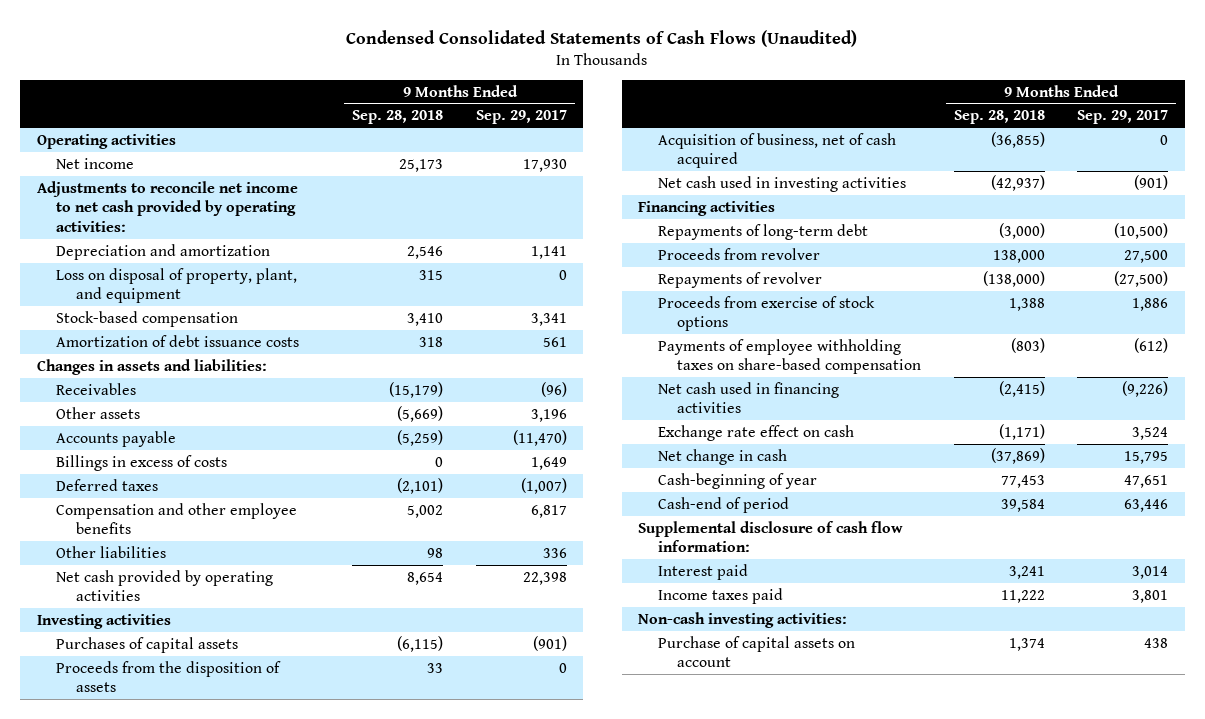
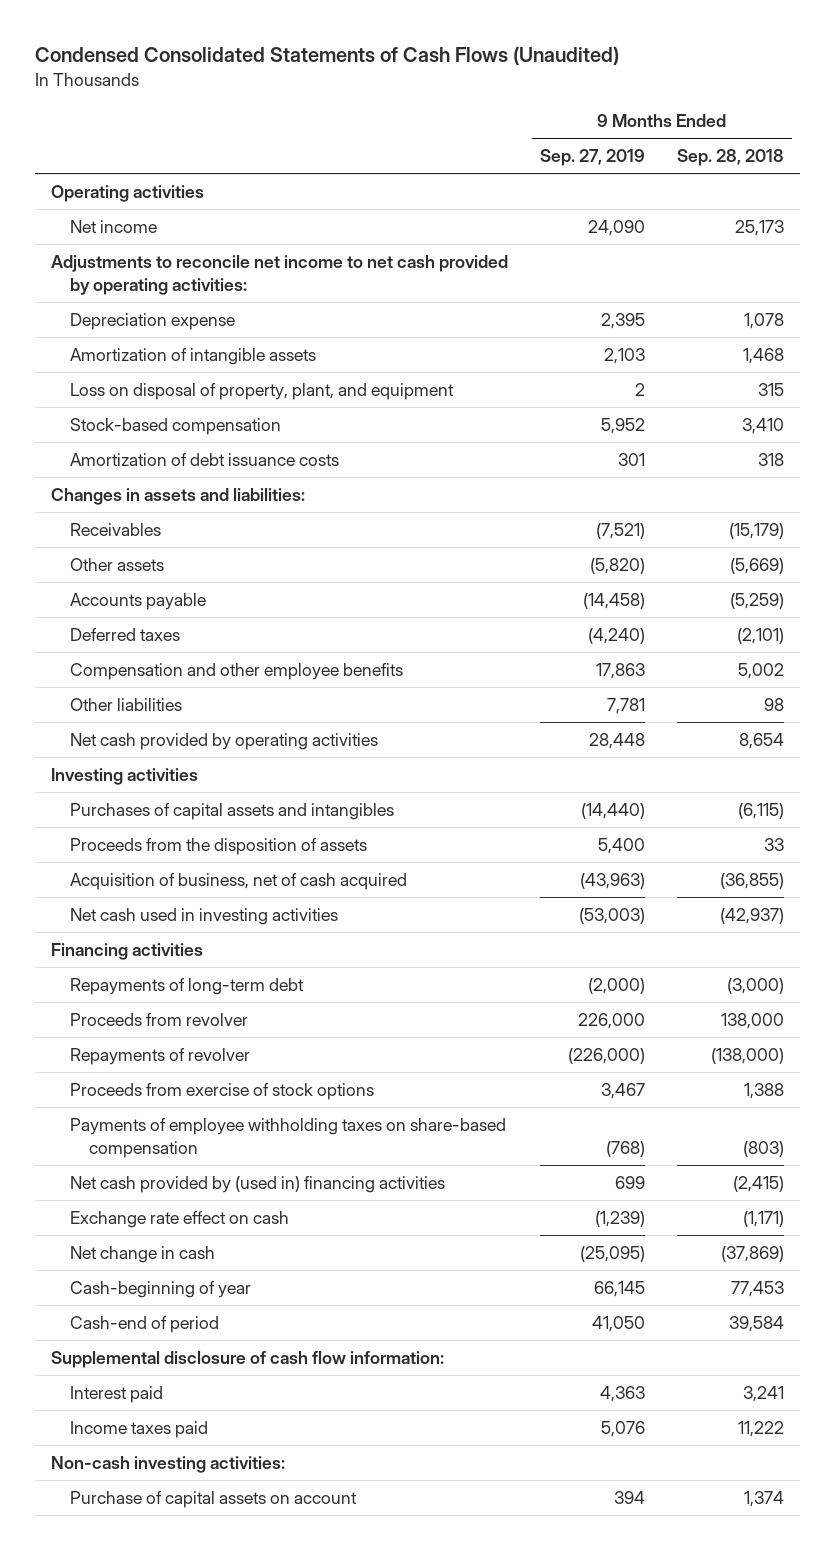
- | 9 Months Ended Sep. 28, 2018 | 9 Months Ended Sep. 29, 2017
+ | 9 Months Ended Sep. 27, 2019 | 9 Months Ended Sep. 28, 2018
- Depreciation and amortization | 2,546 | 1,141
+ Depreciation expense | 2,395 | 1,078
+ Amortization of intangible assets | 2,103 | 1,468
- Billings in excess of costs | 0 | 1,649
- Purchases of capital assets | (6,115) | (901)
+ Purchases of capital assets and intangibles | (14,440) | (6,115)
- Net cash used in financing activities | (2,415) | (9,226)
+ Net cash provided by (used in) financing activities | 699 | (2,415)

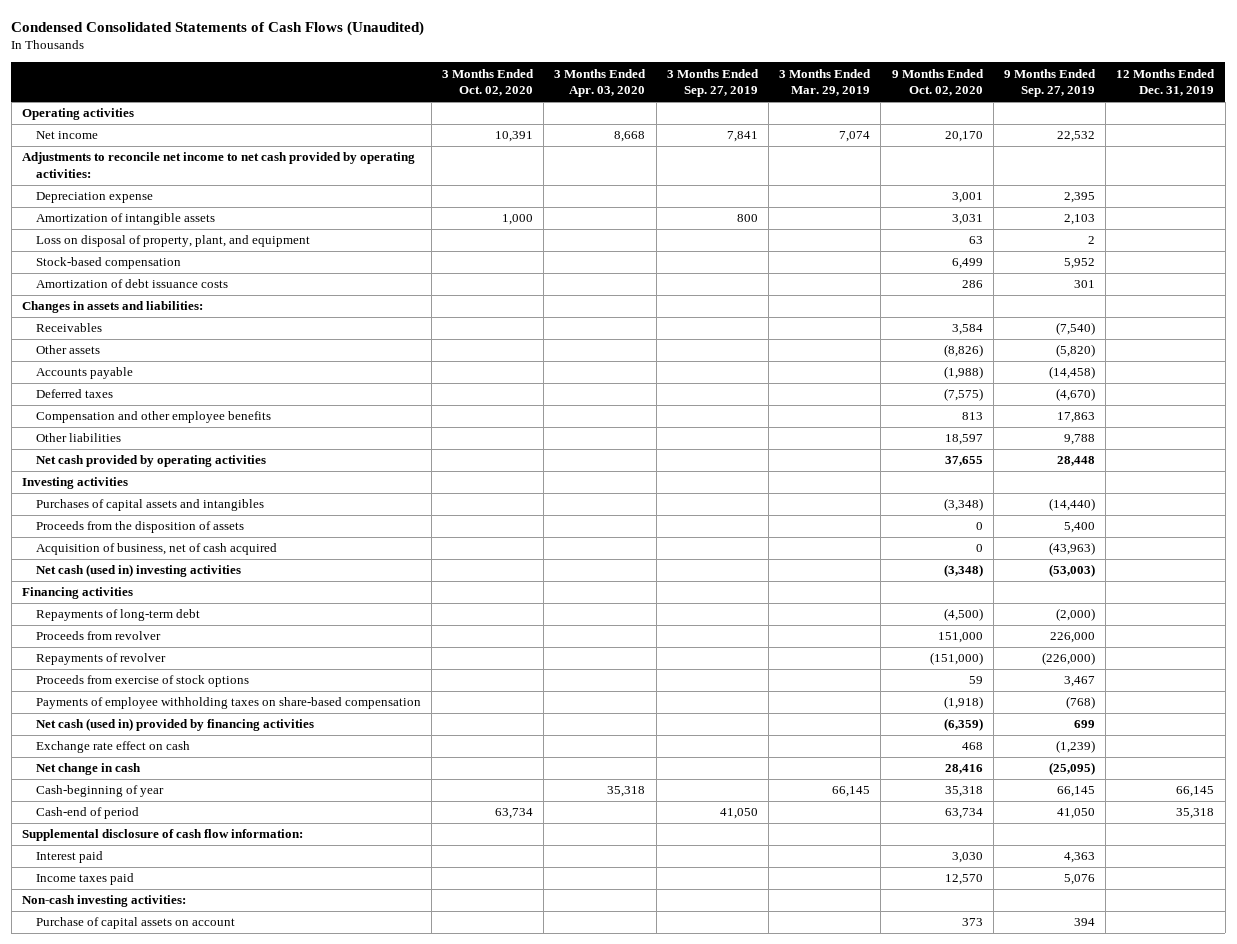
- | 9 Months Ended Sep. 27, 2019 | 9 Months Ended Sep. 28, 2018
+ | 3 Months Ended Oct. 02, 2020 | 3 Months Ended Apr. 03, 2020 | 3 Months Ended Sep. 27, 2019 | 3 Months Ended Mar. 29, 2019 | 9 Months Ended Oct. 02, 2020 | 9 Months Ended Sep. 27, 2019 | 12 Months Ended Dec. 31, 2019
- Net income | 24,090 | 25,173
+ Net income | 10,391 | 8,668 | 7,841 | 7,074 | 20,170 | 22,532 |
- Receivables | (7,521) | (15,179)
+ Receivables | | | | | 3,584 | (7,540) |
- Deferred taxes | (4,240) | (2,101)
+ Deferred taxes | | | | | (7,575) | (4,670) |
- Other liabilities | 7,781 | 98
+ Other liabilities | | | | | 18,597 | 9,788 |
- Net cash used in investing activities | (53,003) | (42,937)
+ Net cash (used in) investing activities | | | | | (3,348) | (53,003) |
- Net cash provided by (used in) financing activities | 699 | (2,415)
+ Net cash (used in) provided by financing activities | | | | | (6,359) | 699 |

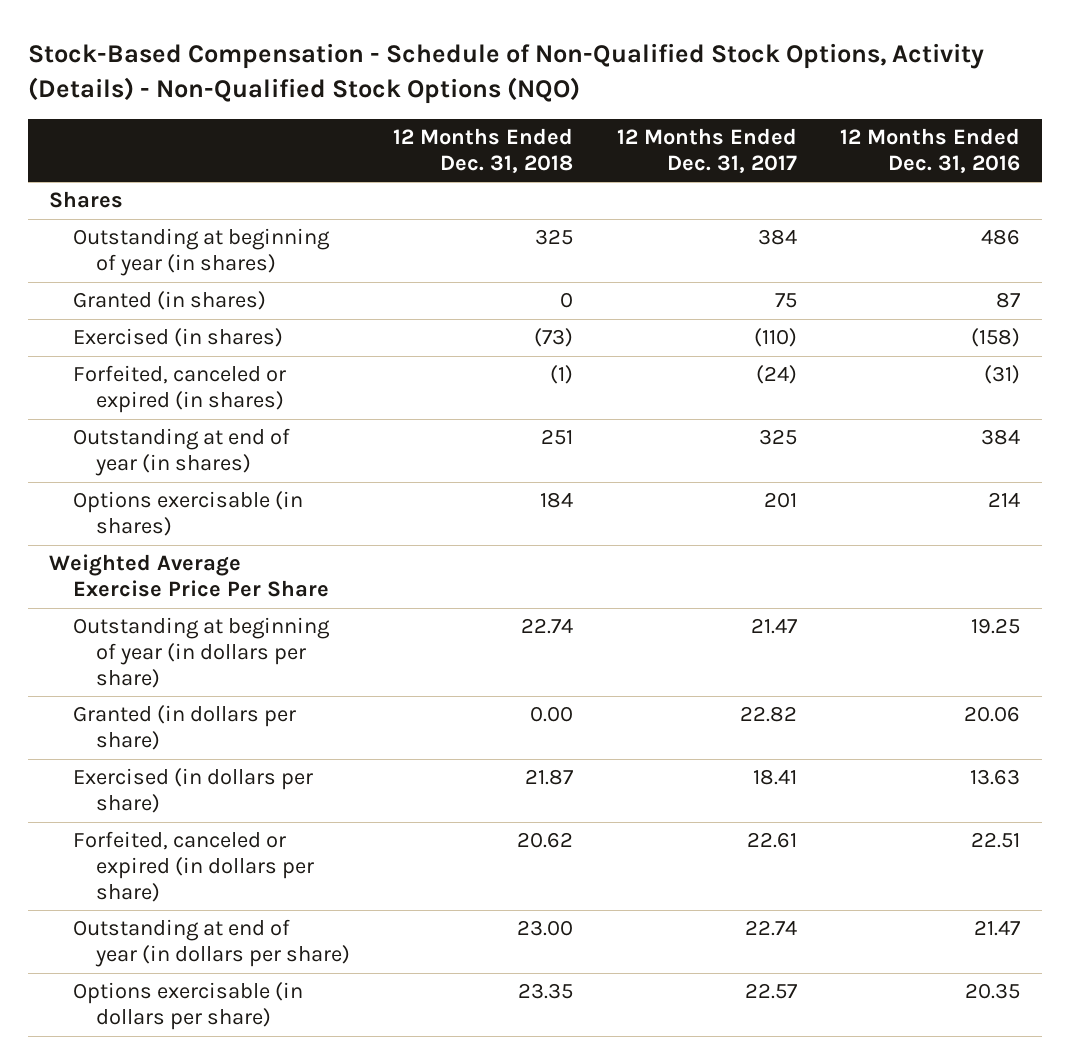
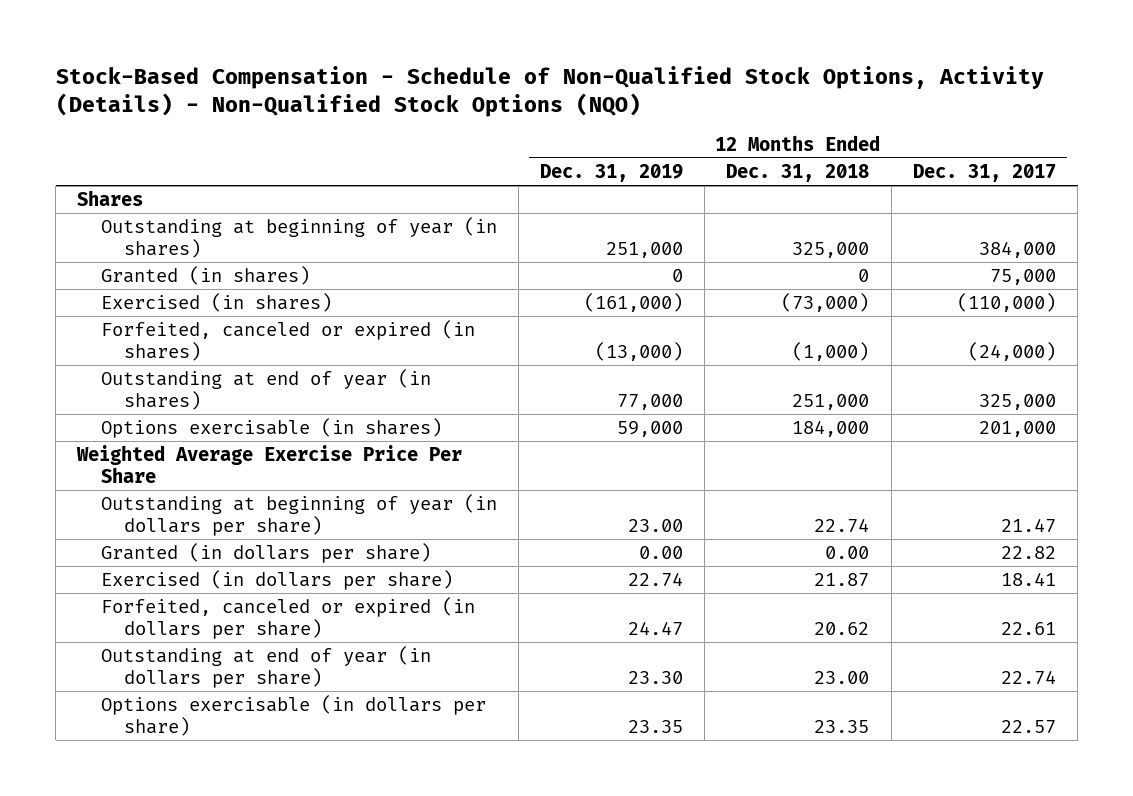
- | 12 Months Ended Dec. 31, 2018 | 12 Months Ended Dec. 31, 2017 | 12 Months Ended Dec. 31, 2016
+ | 12 Months Ended Dec. 31, 2019 | 12 Months Ended Dec. 31, 2018 | 12 Months Ended Dec. 31, 2017
- Outstanding at beginning of year (in shares) | 325 | 384 | 486
- Granted (in shares) | 0 | 75 | 87
- Exercised (in shares) | (73) | (110) | (158)
- Forfeited, canceled or expired (in shares) | (1) | (24) | (31)
- Outstanding at end of year (in shares) | 251 | 325 | 384
- Options exercisable (in shares) | 184 | 201 | 214
+ Outstanding at beginning of year (in shares) | 251,000 | 325,000 | 384,000
+ Granted (in shares) | 0 | 0 | 75,000
+ Exercised (in shares) | (161,000) | (73,000) | (110,000)
+ Forfeited, canceled or expired (in shares) | (13,000) | (1,000) | (24,000)
+ Outstanding at end of year (in shares) | 77,000 | 251,000 | 325,000
+ Options exercisable (in shares) | 59,000 | 184,000 | 201,000

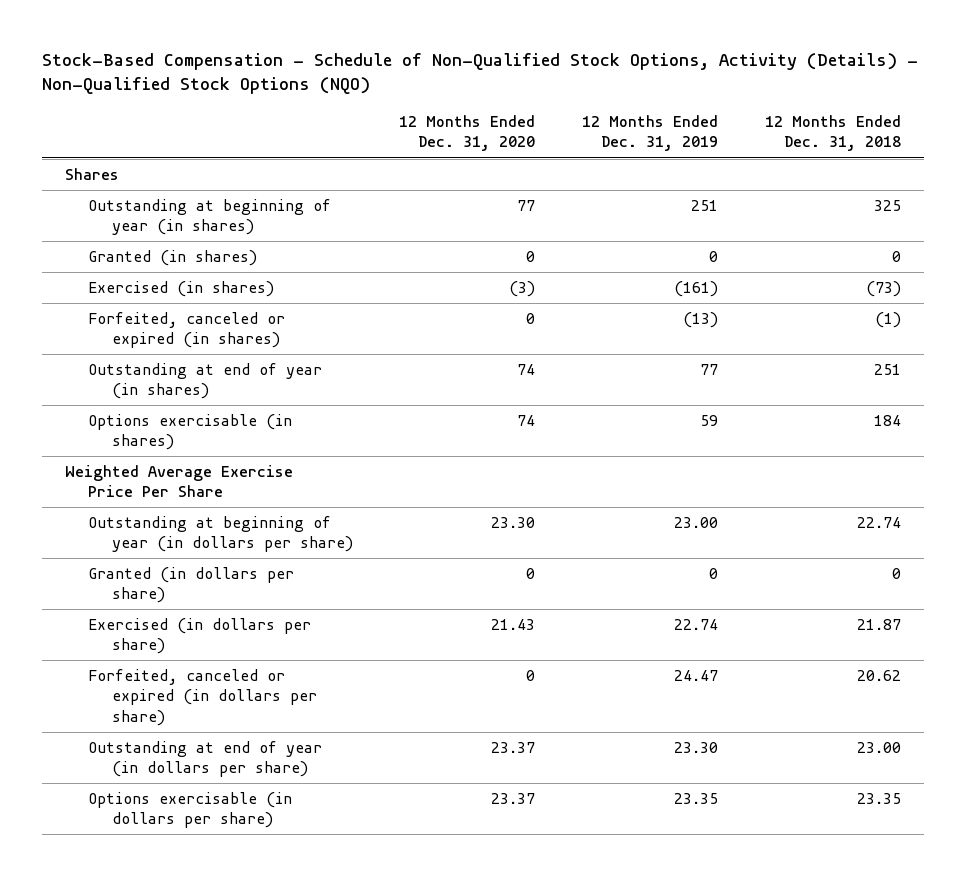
- | 12 Months Ended Dec. 31, 2019 | 12 Months Ended Dec. 31, 2018 | 12 Months Ended Dec. 31, 2017
+ | 12 Months Ended Dec. 31, 2020 | 12 Months Ended Dec. 31, 2019 | 12 Months Ended Dec. 31, 2018
- Outstanding at beginning of year (in shares) | 251,000 | 325,000 | 384,000
+ Outstanding at beginning of year (in shares) | 77 | 251 | 325
- Exercised (in shares) | (161,000) | (73,000) | (110,000)
- Forfeited, canceled or expired (in shares) | (13,000) | (1,000) | (24,000)
- Outstanding at end of year (in shares) | 77,000 | 251,000 | 325,000
- Options exercisable (in shares) | 59,000 | 184,000 | 201,000
+ Exercised (in shares) | (3) | (161) | (73)
+ Forfeited, canceled or expired (in shares) | 0 | (13) | (1)
+ Outstanding at end of year (in shares) | 74 | 77 | 251
+ Options exercisable (in shares) | 74 | 59 | 184
- Granted (in dollars per share) | 0.00 | 0.00 | 22.82
+ Granted (in dollars per share) | 0 | 0 | 0

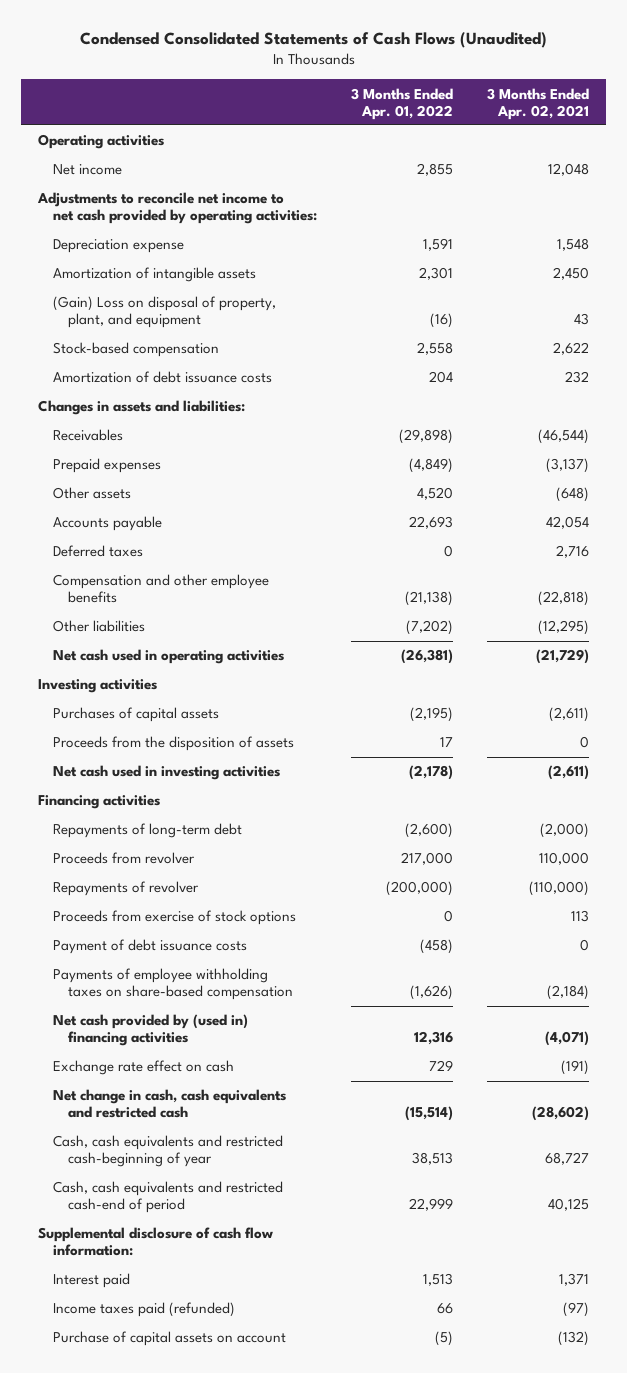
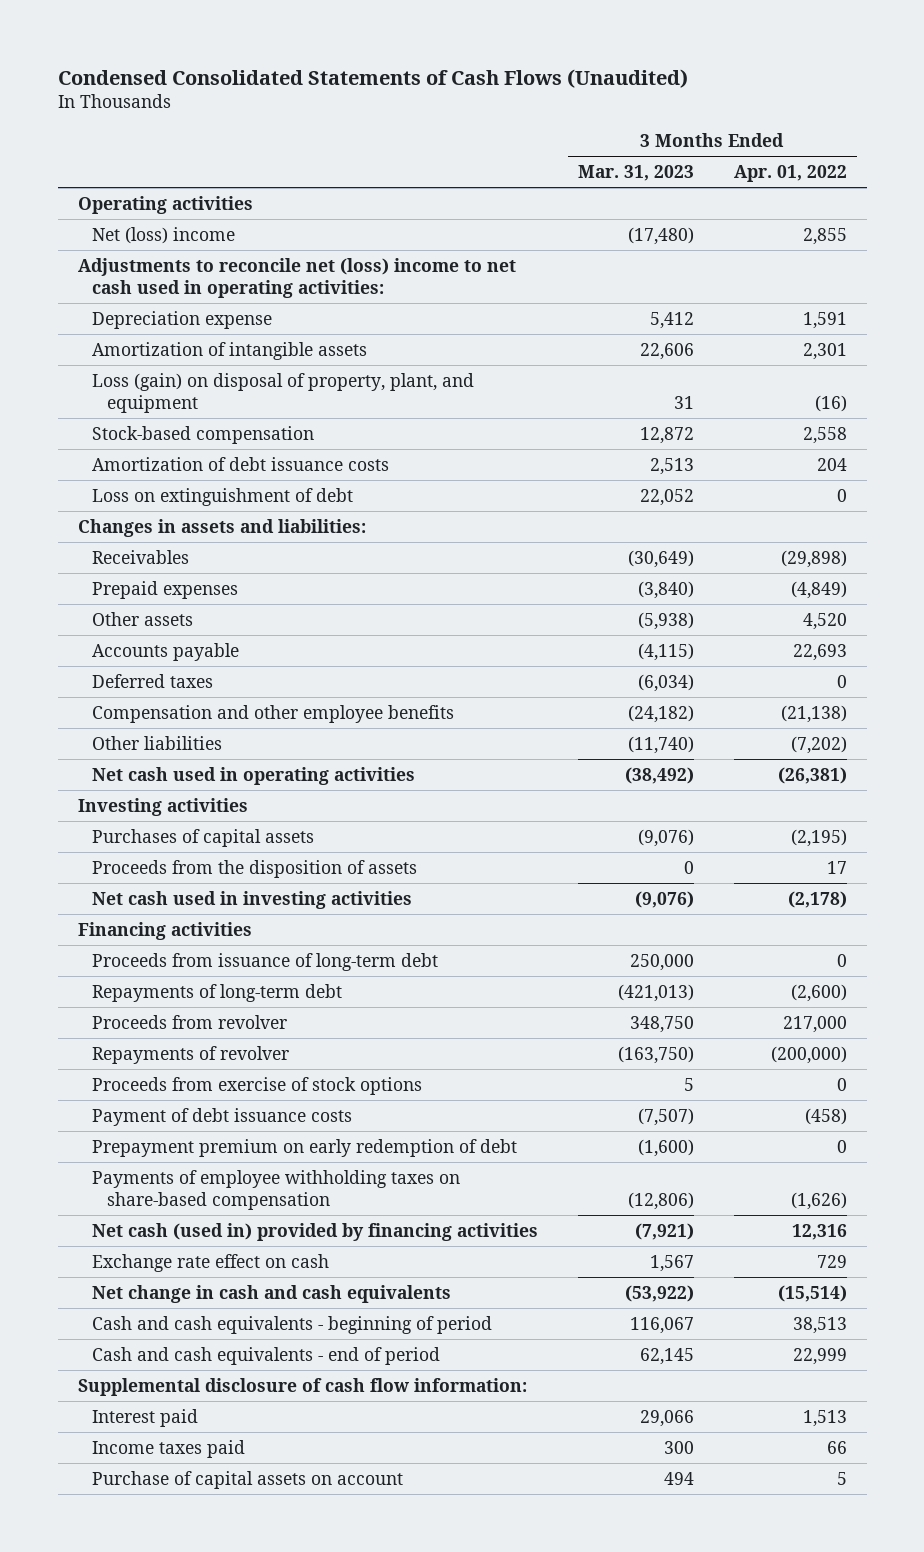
- | 3 Months Ended Apr. 01, 2022 | 3 Months Ended Apr. 02, 2021
+ | 3 Months Ended Mar. 31, 2023 | 3 Months Ended Apr. 01, 2022
- Net income | 2,855 | 12,048
- Adjustments to reconcile net income to net cash provided by operating activities:
+ Net (loss) income | (17,480) | 2,855
+ Adjustments to reconcile net (loss) income to net cash used in operating activities:
- (Gain) Loss on disposal of property, plant, and equipment | (16) | 43
+ Loss (gain) on disposal of property, plant, and equipment | 31 | (16)
+ Loss on extinguishment of debt | 22,052 | 0
+ Proceeds from issuance of long-term debt | 250,000 | 0
+ Prepayment premium on early redemption of debt | (1,600) | 0
- Net cash provided by (used in) financing activities | 12,316 | (4,071)
+ Net cash (used in) provided by financing activities | (7,921) | 12,316
- Net change in cash, cash equivalents and restricted cash | (15,514) | (28,602)
- Cash, cash equivalents and restricted cash-beginning of year | 38,513 | 68,727
- Cash, cash equivalents and restricted cash-end of period | 22,999 | 40,125
+ Net change in cash and cash equivalents | (53,922) | (15,514)
+ Cash and cash equivalents - beginning of period | 116,067 | 38,513
+ Cash and cash equivalents - end of period | 62,145 | 22,999
- Income taxes paid (refunded) | 66 | (97)
- Purchase of capital assets on account | (5) | (132)
+ Income taxes paid | 300 | 66
+ Purchase of capital assets on account | 494 | 5

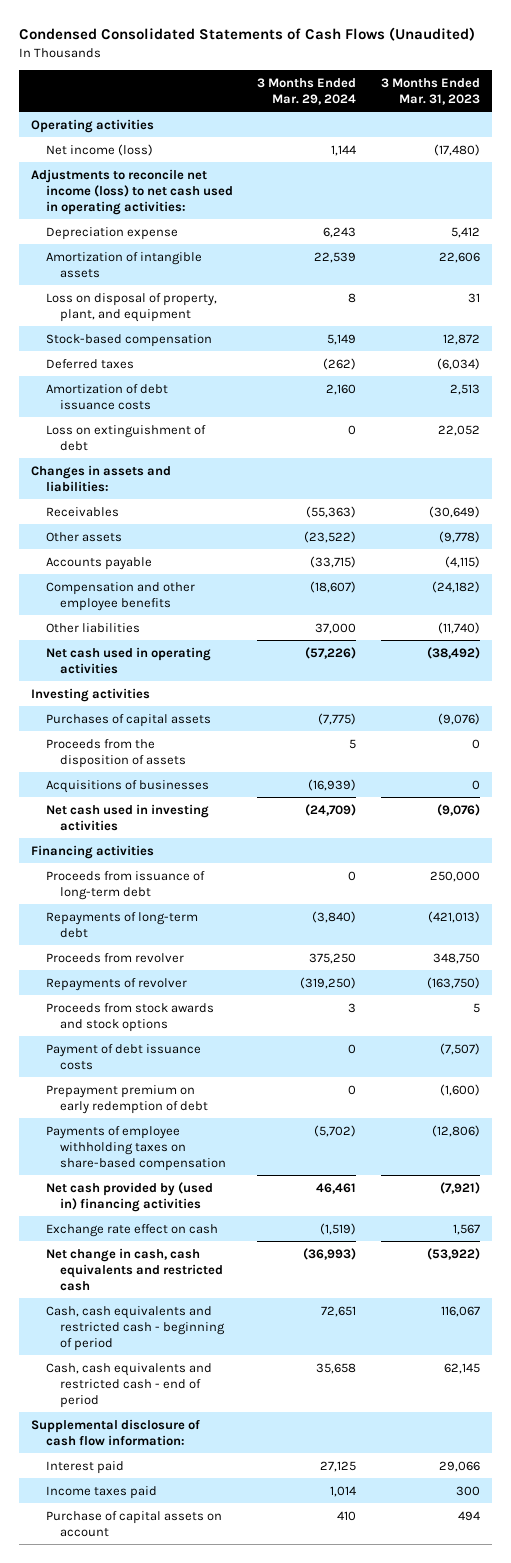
- | 3 Months Ended Mar. 31, 2023 | 3 Months Ended Apr. 01, 2022
+ | 3 Months Ended Mar. 29, 2024 | 3 Months Ended Mar. 31, 2023
- Net (loss) income | (17,480) | 2,855
- Adjustments to reconcile net (loss) income to net cash used in operating activities:
+ Net income (loss) | 1,144 | (17,480)
+ Adjustments to reconcile net income (loss) to net cash used in operating activities:
- Loss (gain) on disposal of property, plant, and equipment | 31 | (16)
+ Loss on disposal of property, plant, and equipment | 8 | 31
moved up: Deferred taxes | (262) | (6,034)
- Prepaid expenses | (3,840) | (4,849)
- Other assets | (5,938) | 4,520
+ Other assets | (23,522) | (9,778)
+ Acquisitions of businesses | (16,939) | 0
- Proceeds from exercise of stock options | 5 | 0
+ Proceeds from stock awards and stock options | 3 | 5
- Net cash (used in) provided by financing activities | (7,921) | 12,316
+ Net cash provided by (used in) financing activities | 46,461 | (7,921)
- Net change in cash and cash equivalents | (53,922) | (15,514)
- Cash and cash equivalents - beginning of period | 116,067 | 38,513
- Cash and cash equivalents - end of period | 62,145 | 22,999
+ Net change in cash, cash equivalents and restricted cash | (36,993) | (53,922)
+ Cash, cash equivalents and restricted cash - beginning of period | 72,651 | 116,067
+ Cash, cash equivalents and restricted cash - end of period | 35,658 | 62,145

